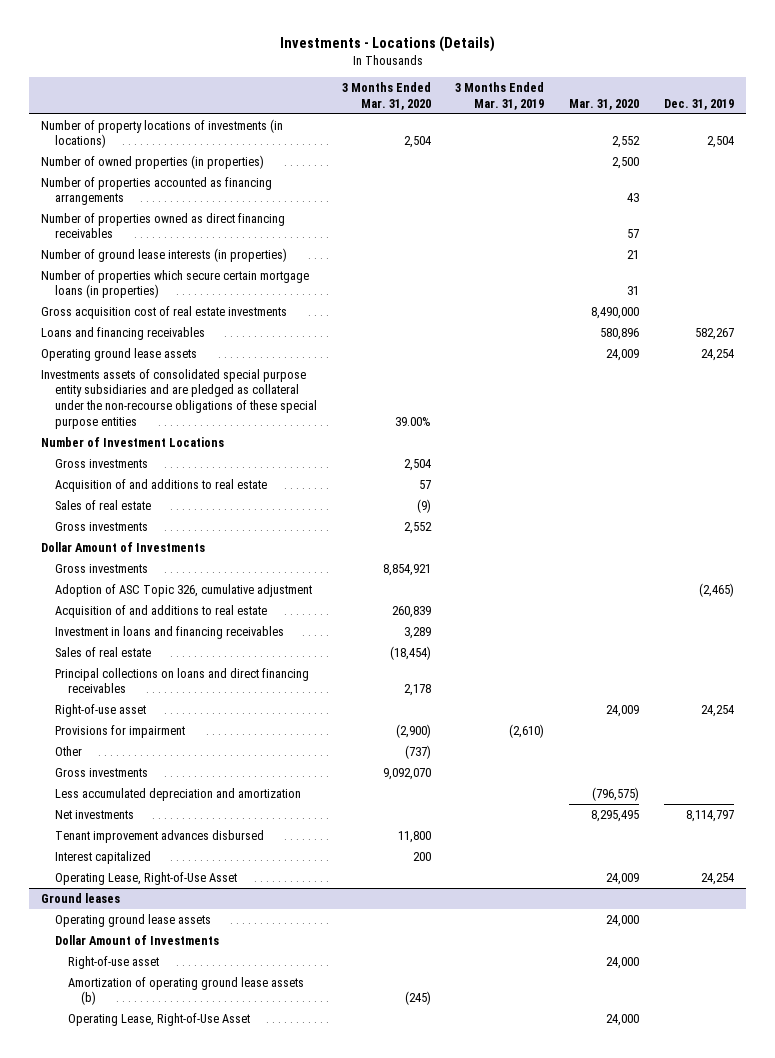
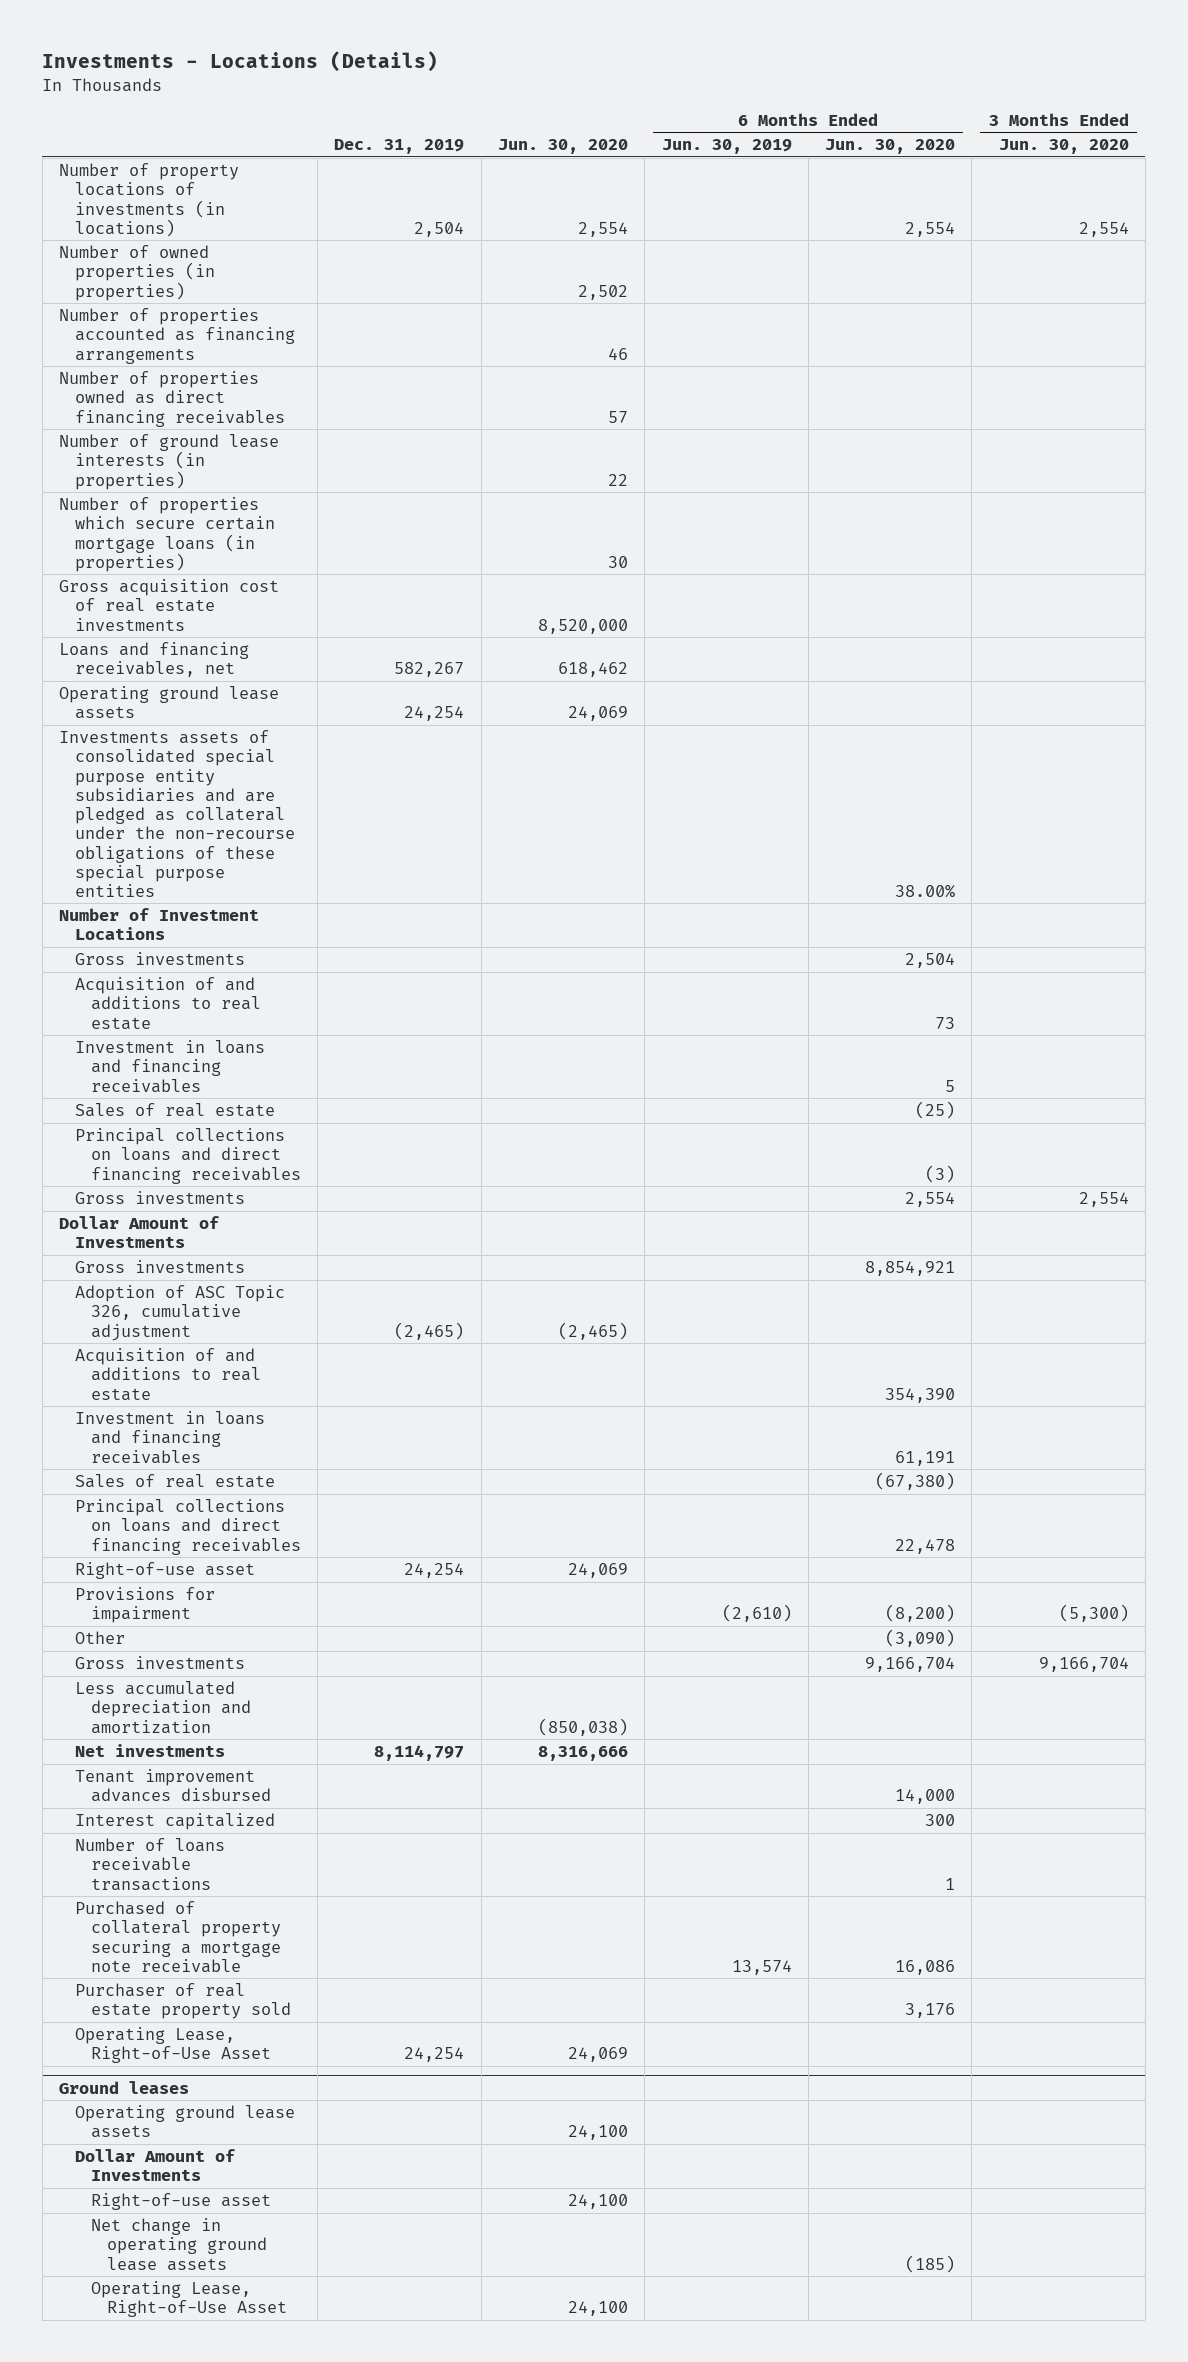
- | 3 Months Ended Mar. 31, 2020 | 3 Months Ended Mar. 31, 2019 | Mar. 31, 2020 | Dec. 31, 2019
+ | Dec. 31, 2019 | Jun. 30, 2020 | 6 Months Ended Jun. 30, 2019 | 6 Months Ended Jun. 30, 2020 | 3 Months Ended Jun. 30, 2020
- Loans and financing receivables | | | 580,896 | 582,267
+ Loans and financing receivables, net | 582,267 | 618,462 | | |
+ Investment in loans and financing receivables | | | | 5 |
+ Principal collections on loans and direct financing receivables | | | | (3) |
+ Number of loans receivable transactions | | | | 1 |
+ Purchased of collateral property securing a mortgage note receivable | | | 13,574 | 16,086 |
+ Purchaser of real estate property sold | | | | 3,176 |
@ Ground leases
- Amortization of operating ground lease assets (b) | (245) | | |
+ Net change in operating ground lease assets | | | | (185) |

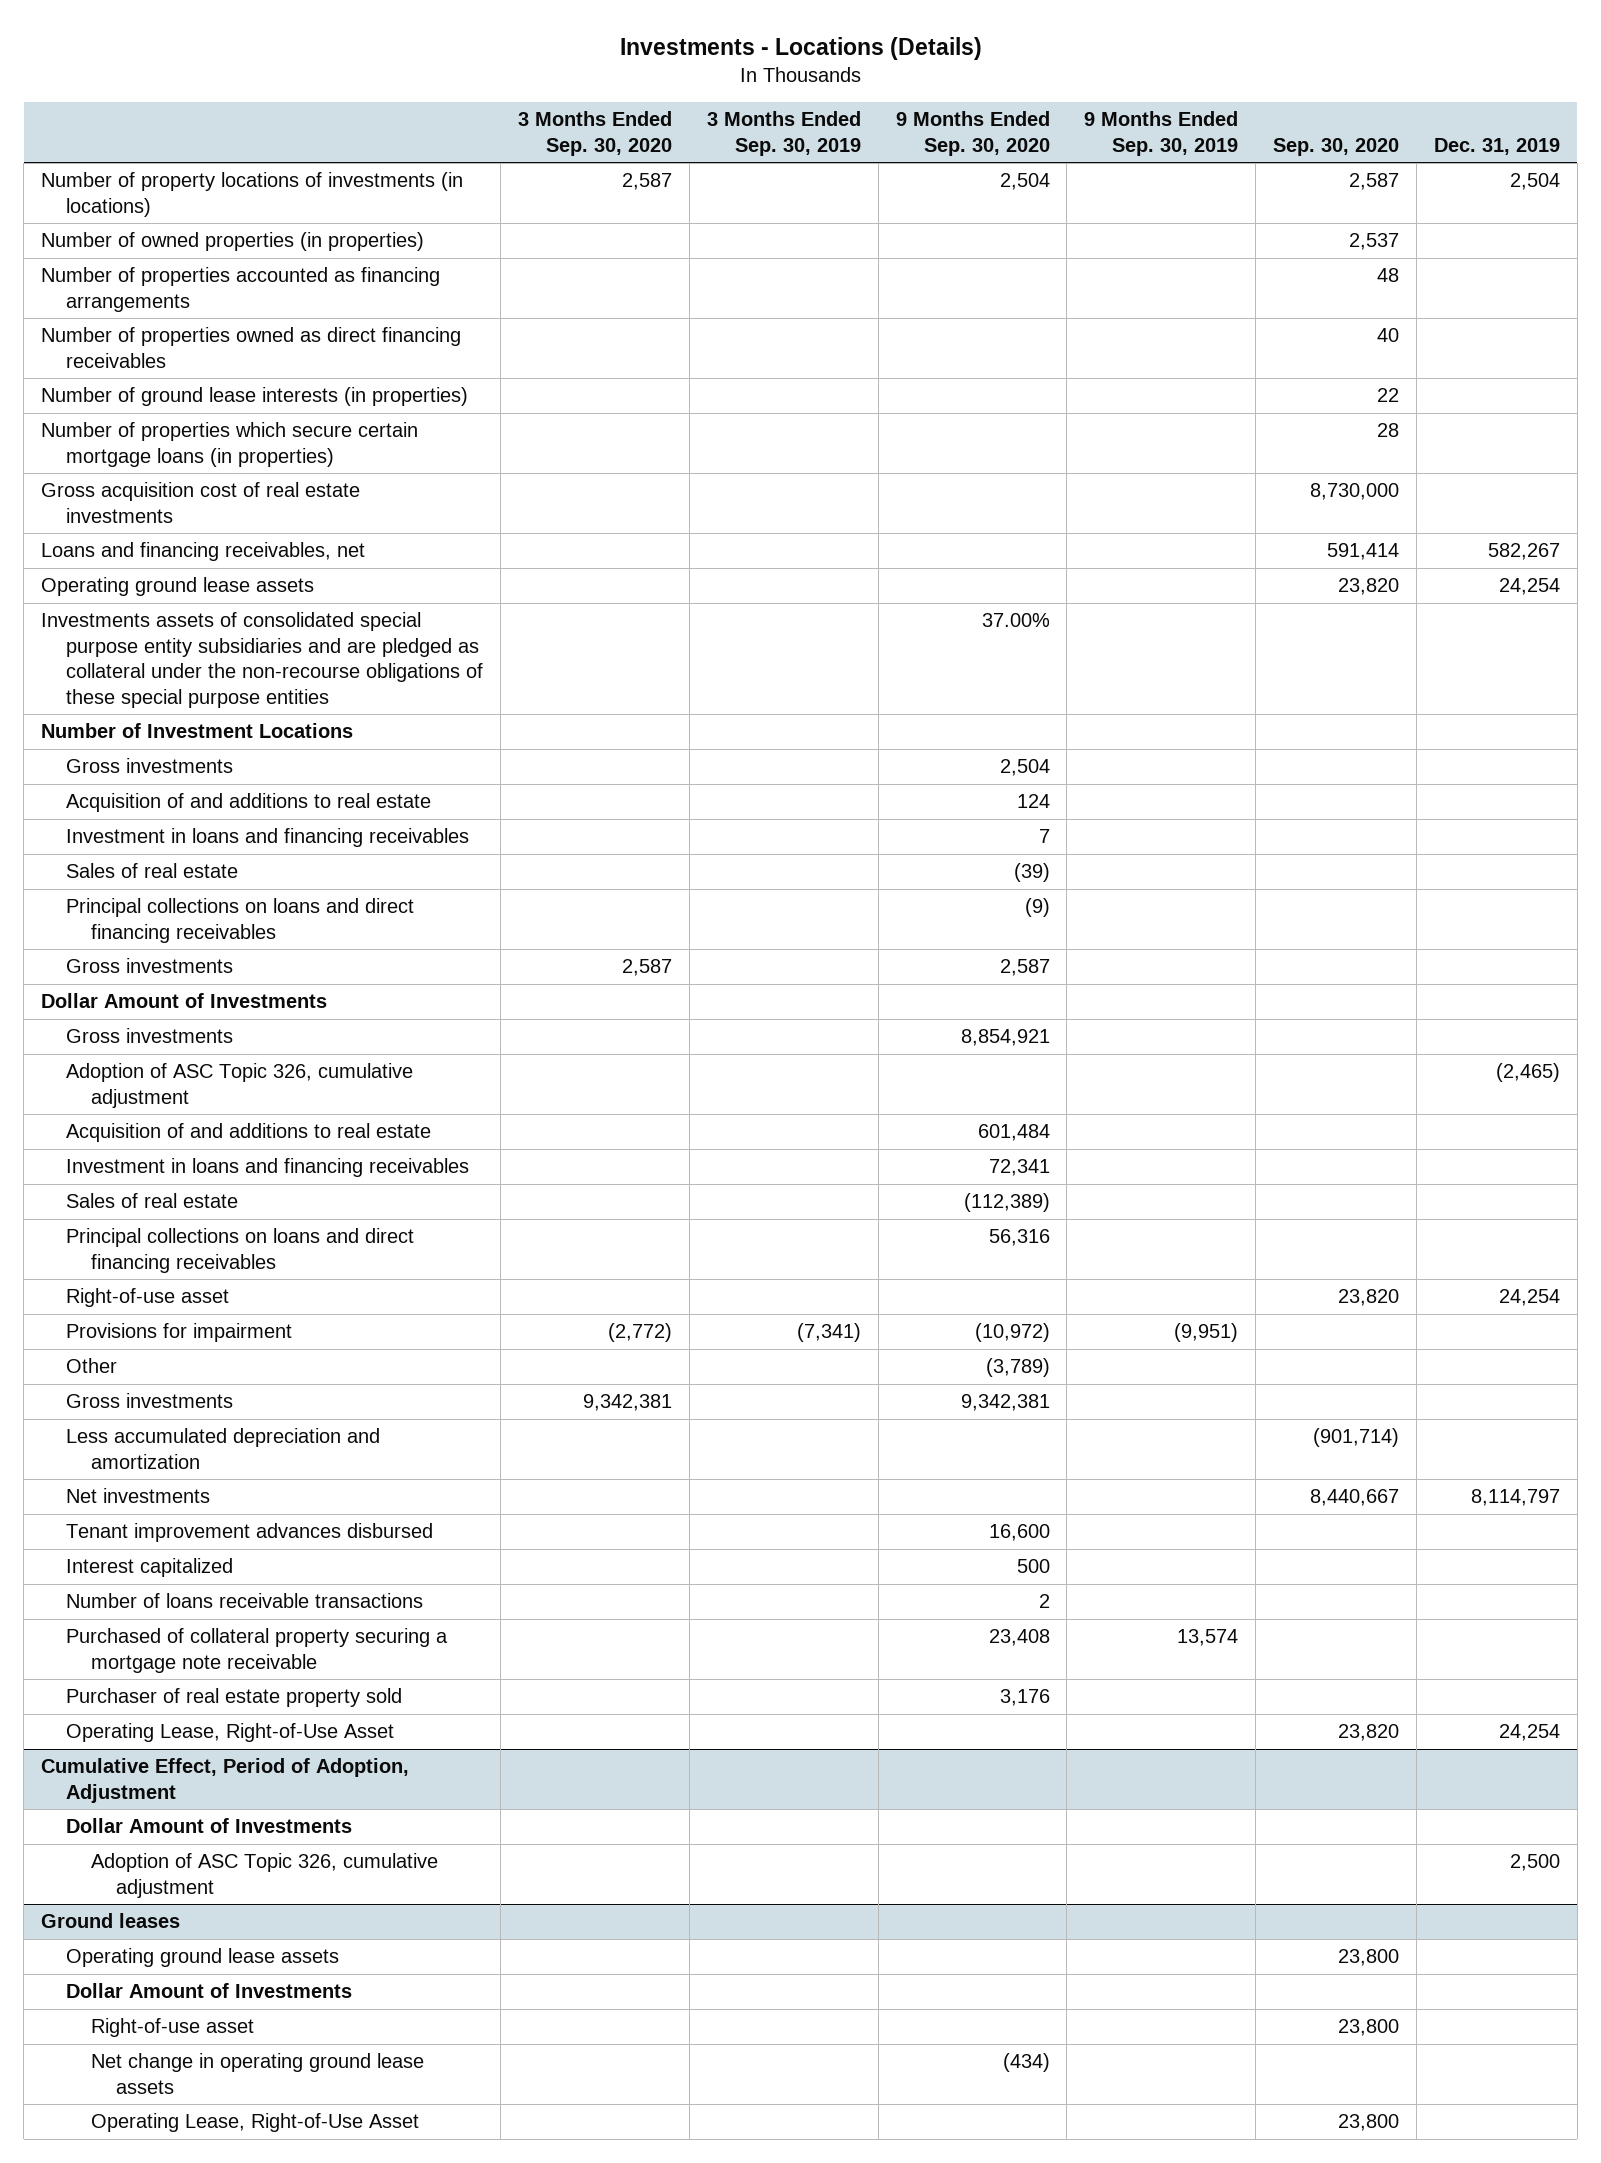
- | Dec. 31, 2019 | Jun. 30, 2020 | 6 Months Ended Jun. 30, 2019 | 6 Months Ended Jun. 30, 2020 | 3 Months Ended Jun. 30, 2020
+ | 3 Months Ended Sep. 30, 2020 | 3 Months Ended Sep. 30, 2019 | 9 Months Ended Sep. 30, 2020 | 9 Months Ended Sep. 30, 2019 | Sep. 30, 2020 | Dec. 31, 2019
+ Cumulative Effect, Period of Adoption, Adjustment
+ Dollar Amount of Investments
+ Adoption of ASC Topic 326, cumulative adjustment | | | | | | 2,500

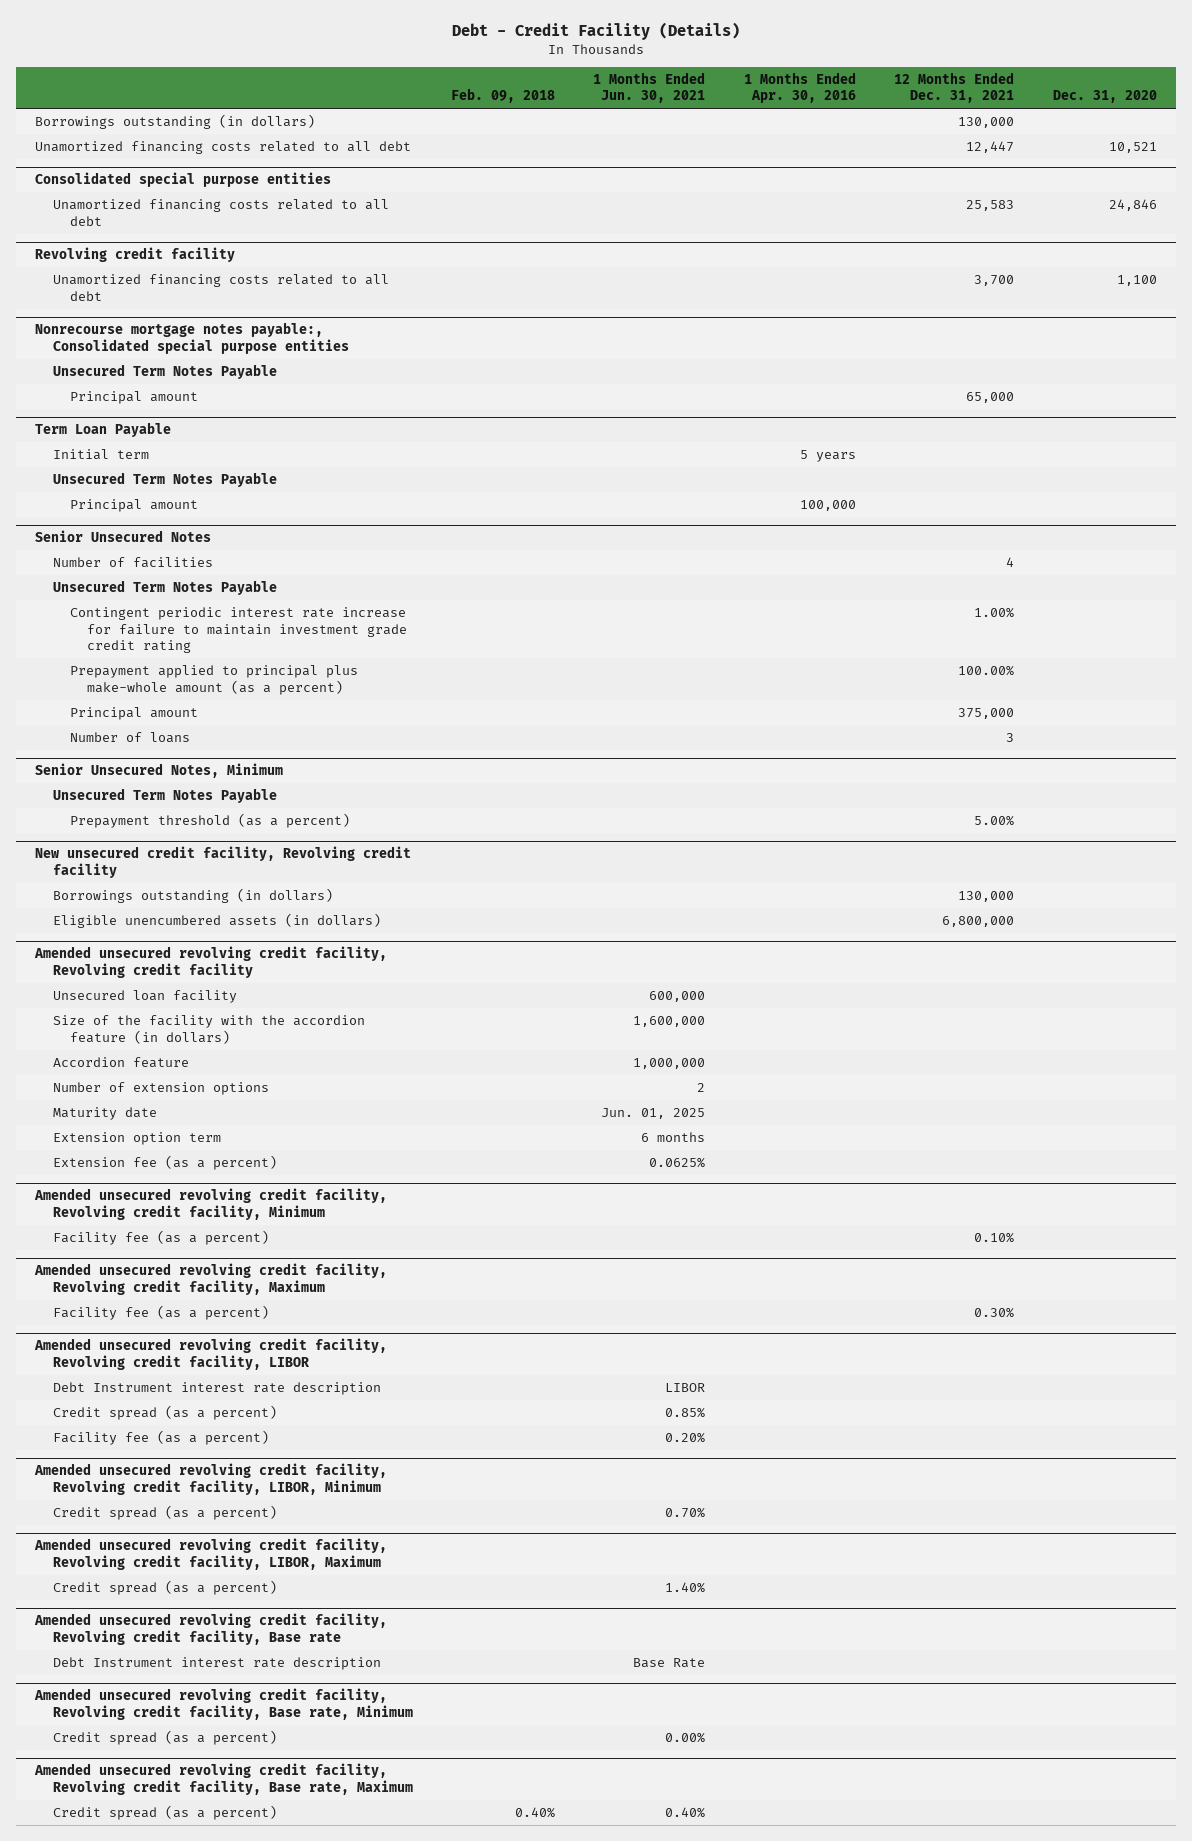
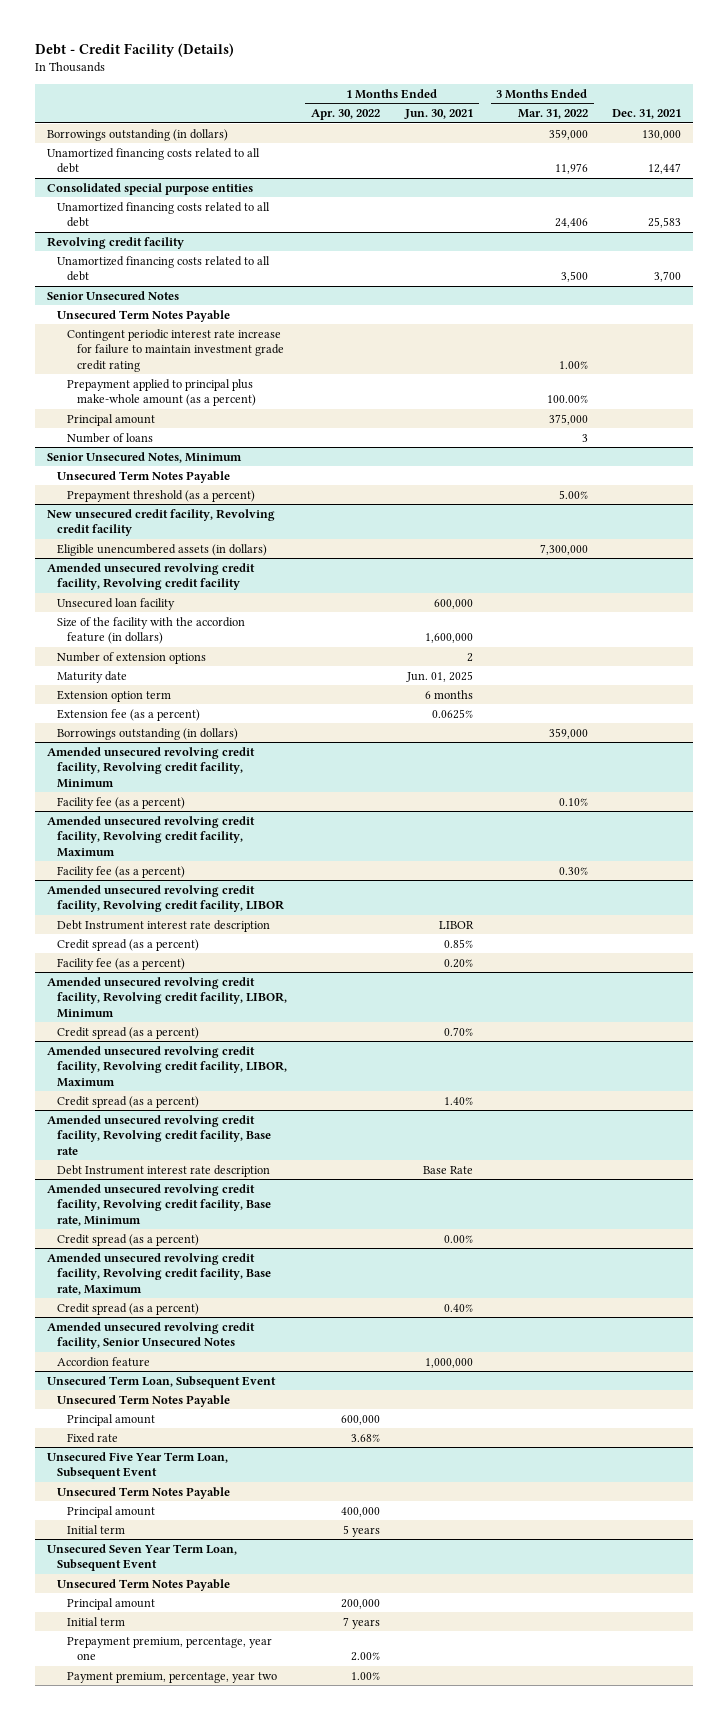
- | Feb. 09, 2018 | 1 Months Ended Jun. 30, 2021 | 1 Months Ended Apr. 30, 2016 | 12 Months Ended Dec. 31, 2021 | Dec. 31, 2020
+ | 1 Months Ended Apr. 30, 2022 | 1 Months Ended Jun. 30, 2021 | 3 Months Ended Mar. 31, 2022 | Dec. 31, 2021
- Nonrecourse mortgage notes payable:, Consolidated special purpose entities
- Unsecured Term Notes Payable
- Principal amount | | | | 65,000 |
- Term Loan Payable
- Initial term | | | 5 years | |
- Unsecured Term Notes Payable
- Principal amount | | | 100,000 | |
@ Senior Unsecured Notes
- Number of facilities | | | | 4 |
@ New unsecured credit facility, Revolving credit facility
- Borrowings outstanding (in dollars) | | | | 130,000 |
@ Amended unsecured revolving credit facility, Revolving credit facility
- Accordion feature | | 1,000,000 | | |
+ Borrowings outstanding (in dollars) | | | 359,000 |
+ Amended unsecured revolving credit facility, Senior Unsecured Notes
+ Accordion feature | | 1,000,000 | |
+ Unsecured Term Loan, Subsequent Event
+ Unsecured Term Notes Payable
+ Principal amount | 600,000 | | |
+ Fixed rate | 3.68% | | |
+ Unsecured Five Year Term Loan, Subsequent Event
+ Unsecured Term Notes Payable
+ Principal amount | 400,000 | | |
+ Initial term | 5 years | | |
+ Unsecured Seven Year Term Loan, Subsequent Event
+ Unsecured Term Notes Payable
+ Principal amount | 200,000 | | |
+ Initial term | 7 years | | |
+ Prepayment premium, percentage, year one | 2.00% | | |
+ Payment premium, percentage, year two | 1.00% | | |

